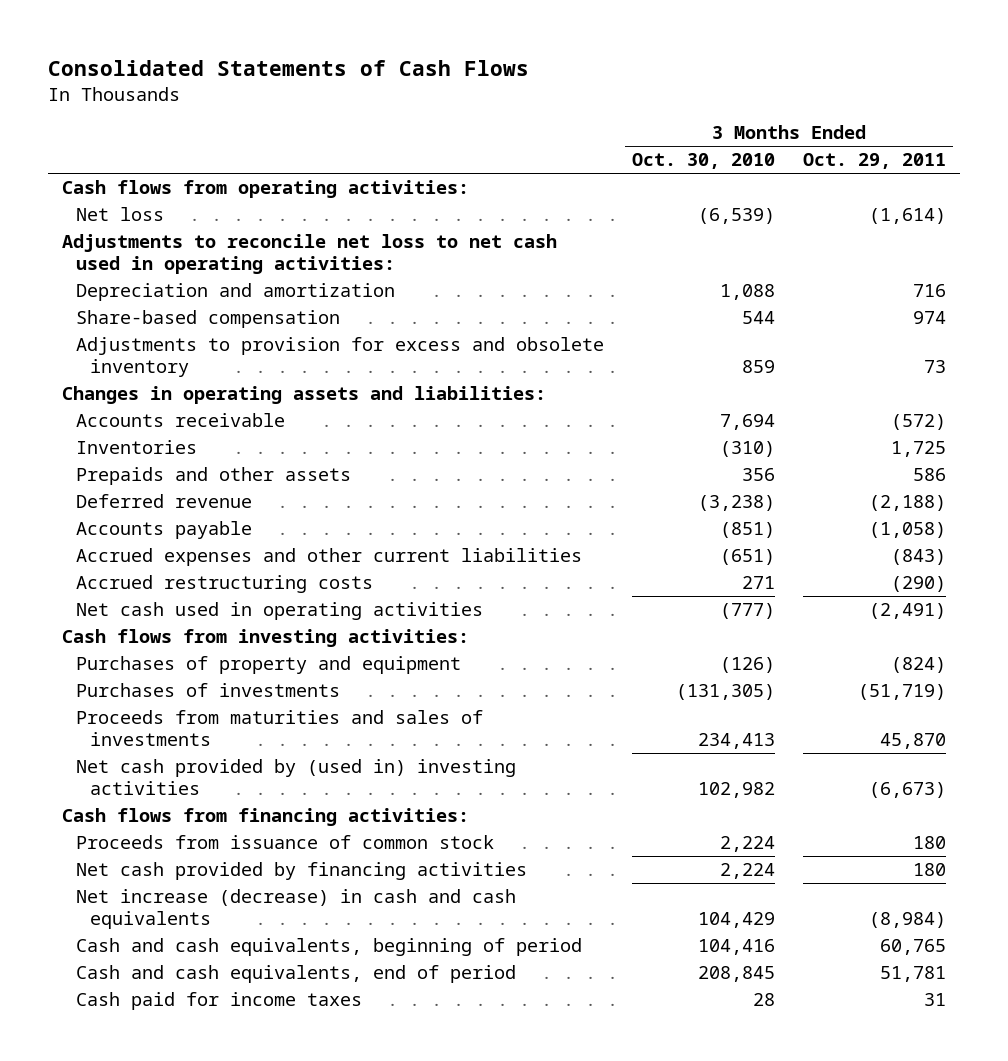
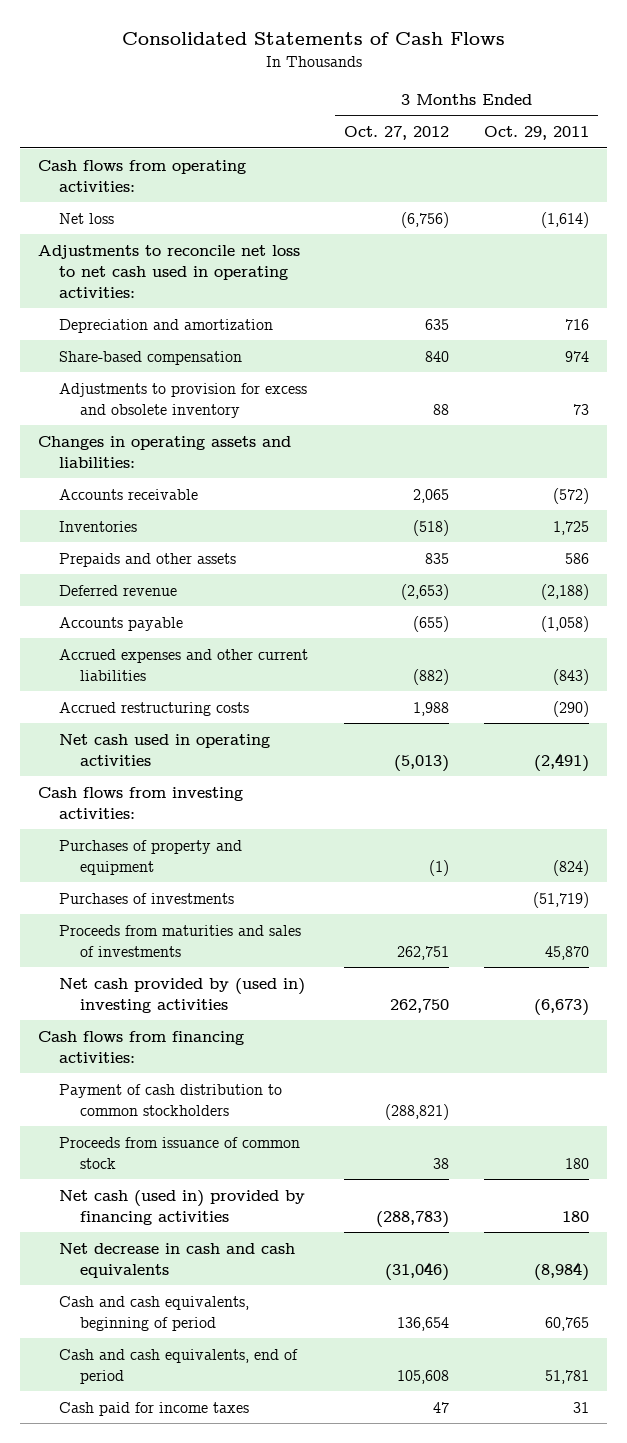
- | 3 Months Ended Oct. 30, 2010 | 3 Months Ended Oct. 29, 2011
+ | 3 Months Ended Oct. 27, 2012 | 3 Months Ended Oct. 29, 2011
+ Payment of cash distribution to common stockholders | (288,821) |
- Net cash provided by financing activities | 2,224 | 180
- Net increase (decrease) in cash and cash equivalents | 104,429 | (8,984)
+ Net cash (used in) provided by financing activities | (288,783) | 180
+ Net decrease in cash and cash equivalents | (31,046) | (8,984)

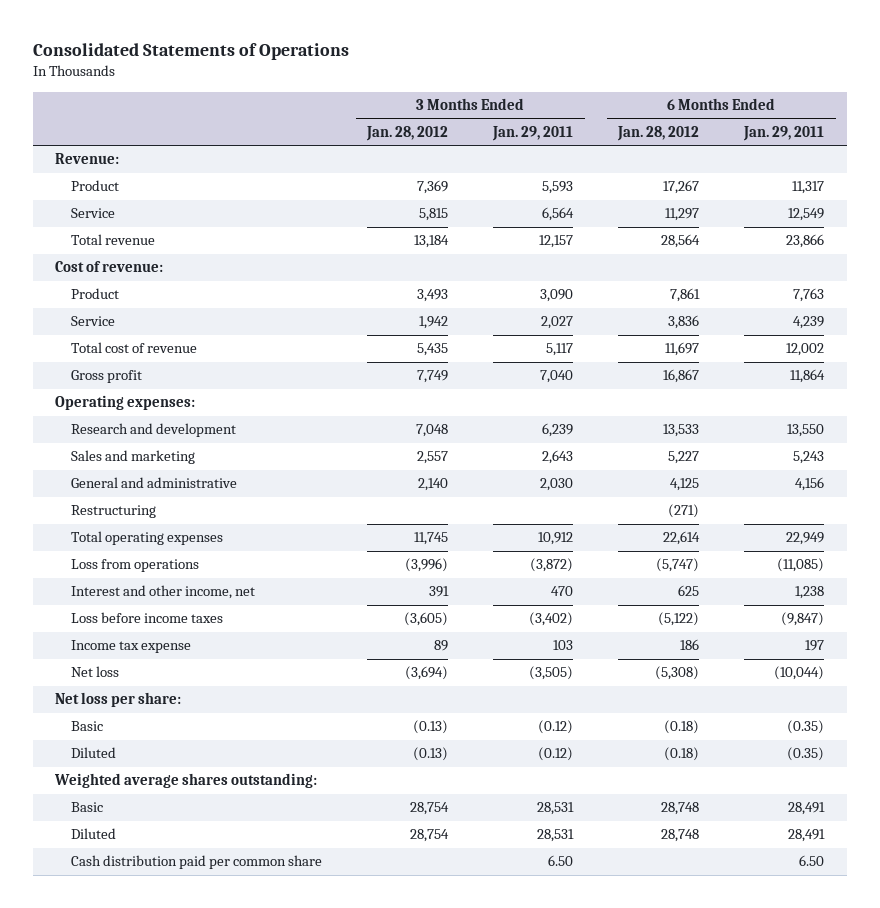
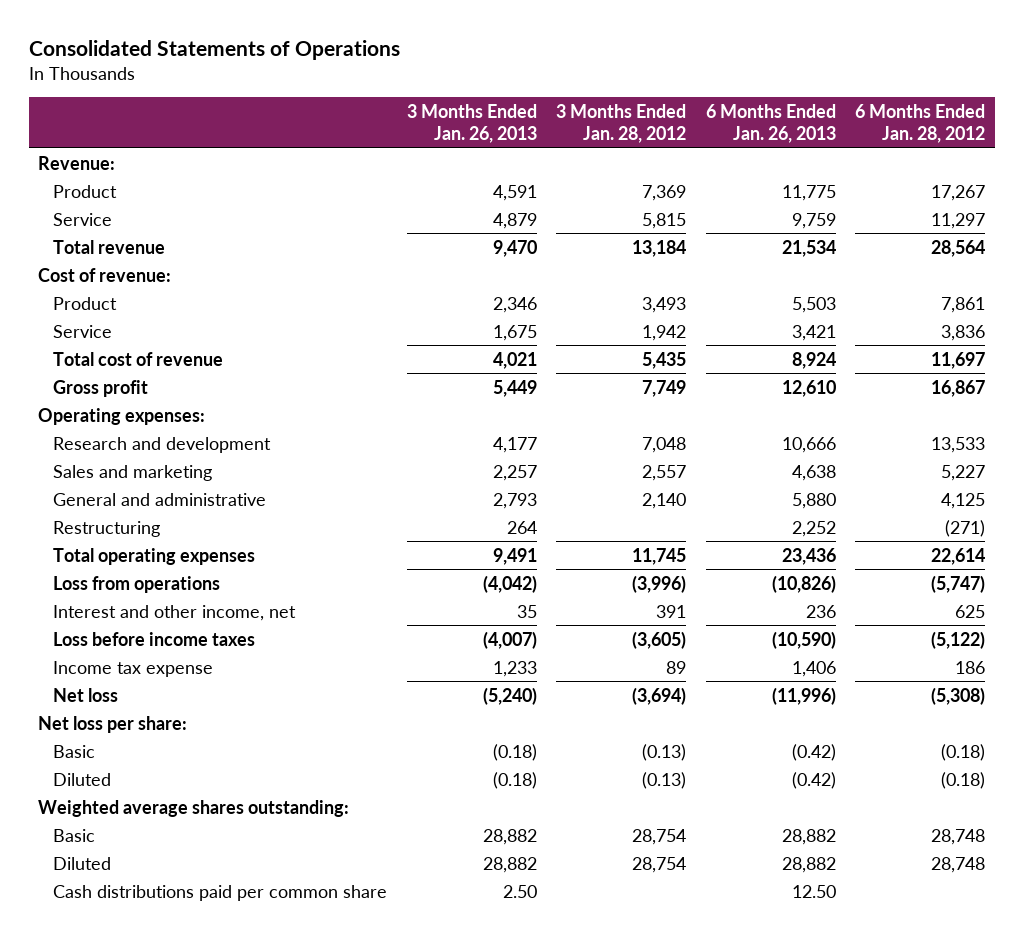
- | 3 Months Ended Jan. 28, 2012 | 3 Months Ended Jan. 29, 2011 | 6 Months Ended Jan. 28, 2012 | 6 Months Ended Jan. 29, 2011
+ | 3 Months Ended Jan. 26, 2013 | 3 Months Ended Jan. 28, 2012 | 6 Months Ended Jan. 26, 2013 | 6 Months Ended Jan. 28, 2012
- Cash distribution paid per common share | | 6.50 | | 6.50
+ Cash distributions paid per common share | 2.50 | | 12.50 |

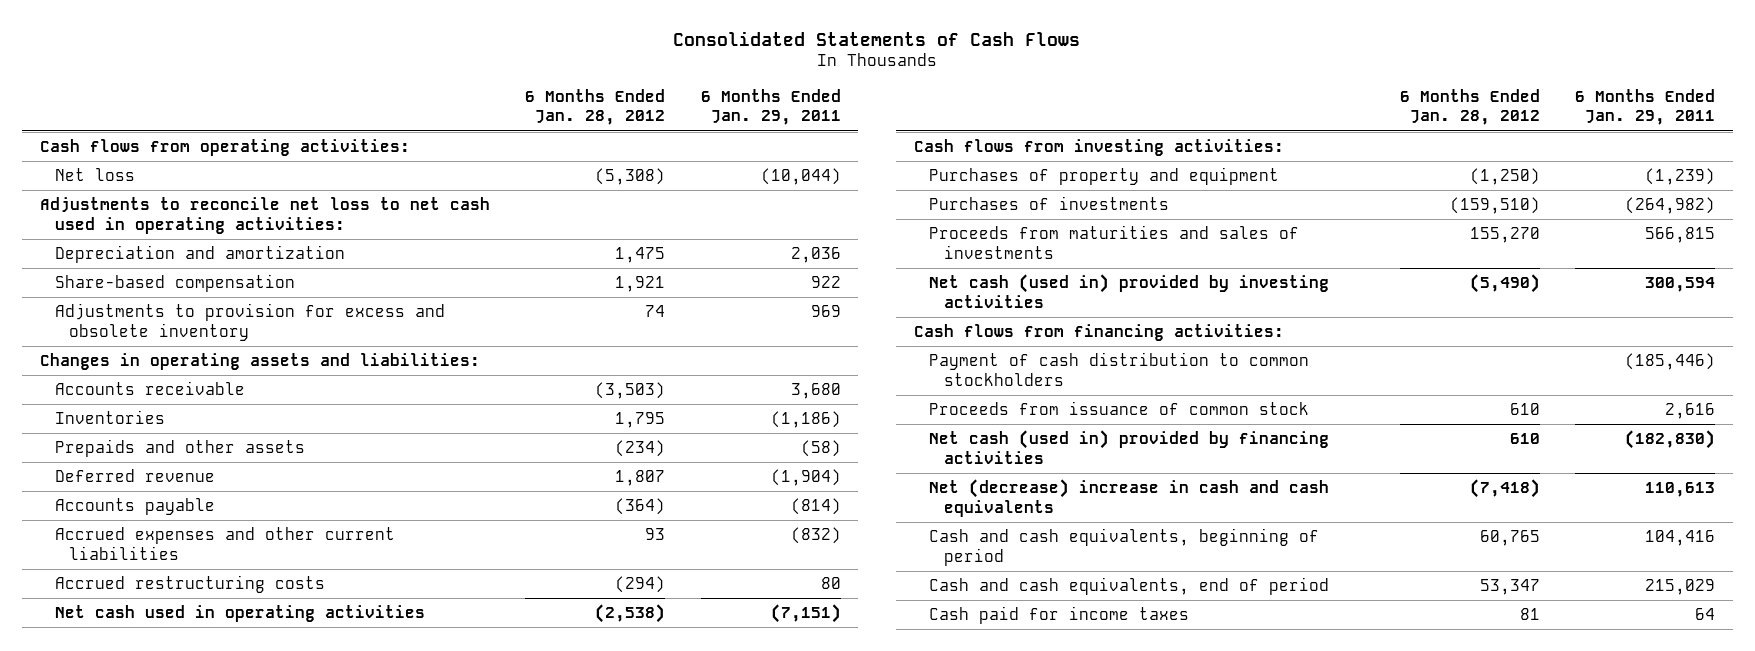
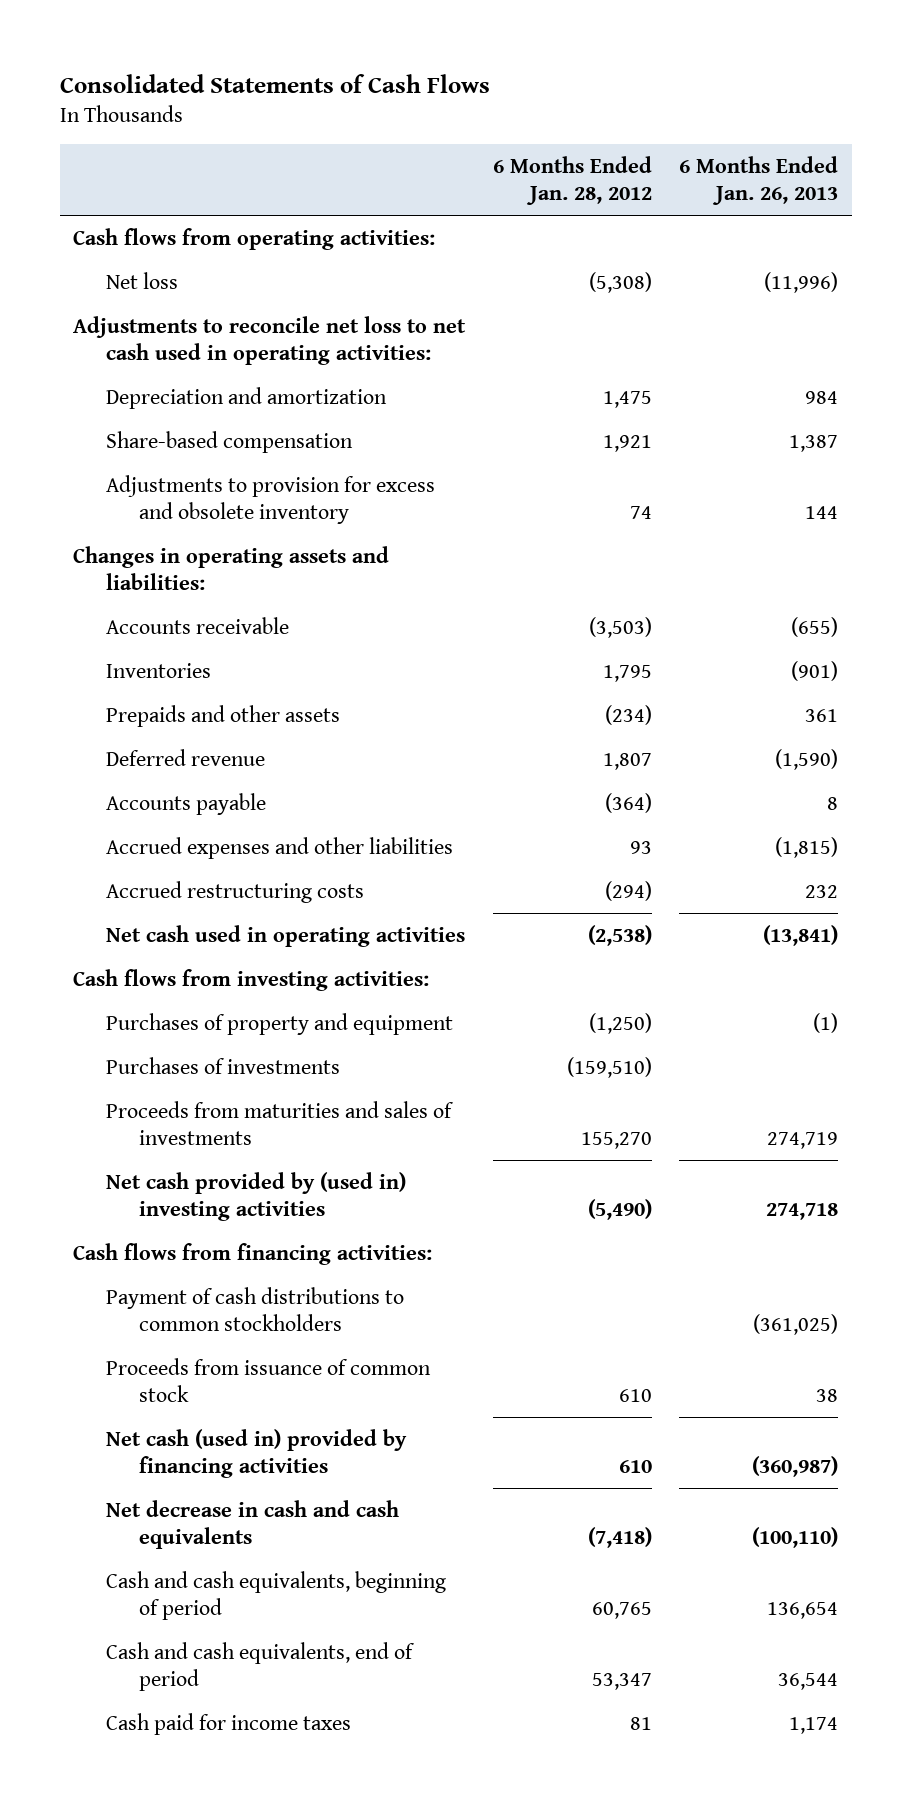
- | 6 Months Ended Jan. 28, 2012 | 6 Months Ended Jan. 29, 2011
+ | 6 Months Ended Jan. 28, 2012 | 6 Months Ended Jan. 26, 2013
- Accrued expenses and other current liabilities | 93 | (832)
+ Accrued expenses and other liabilities | 93 | (1,815)
- Net cash (used in) provided by investing activities | (5,490) | 300,594
+ Net cash provided by (used in) investing activities | (5,490) | 274,718
- Payment of cash distribution to common stockholders | | (185,446)
+ Payment of cash distributions to common stockholders | | (361,025)
- Net (decrease) increase in cash and cash equivalents | (7,418) | 110,613
+ Net decrease in cash and cash equivalents | (7,418) | (100,110)

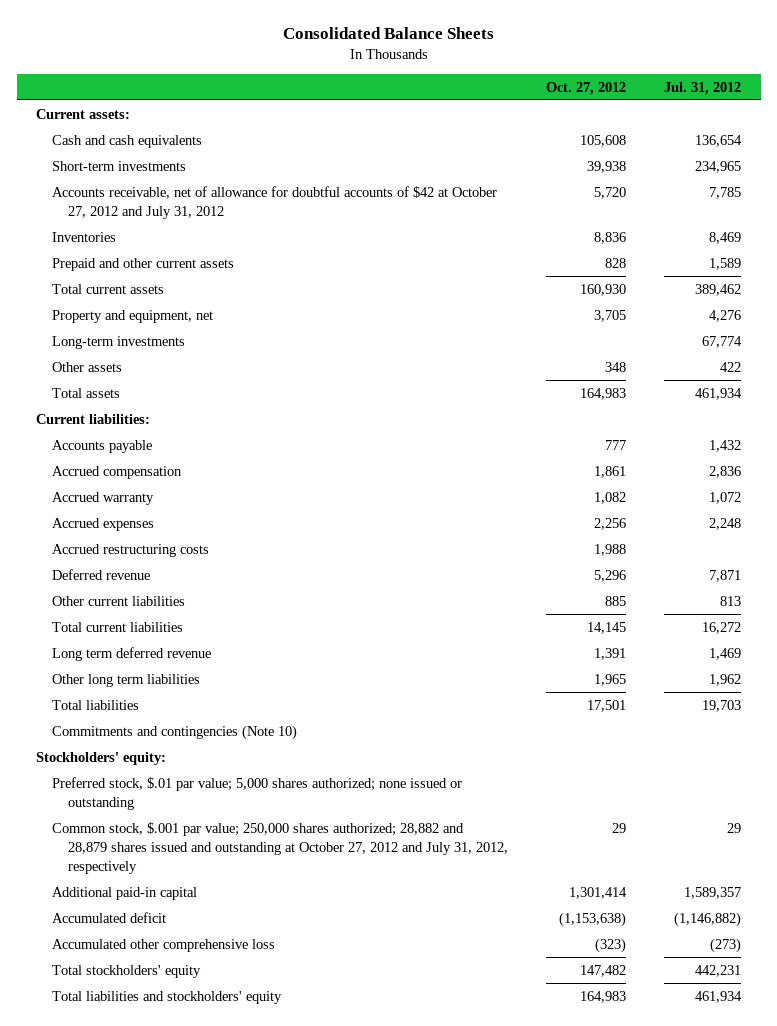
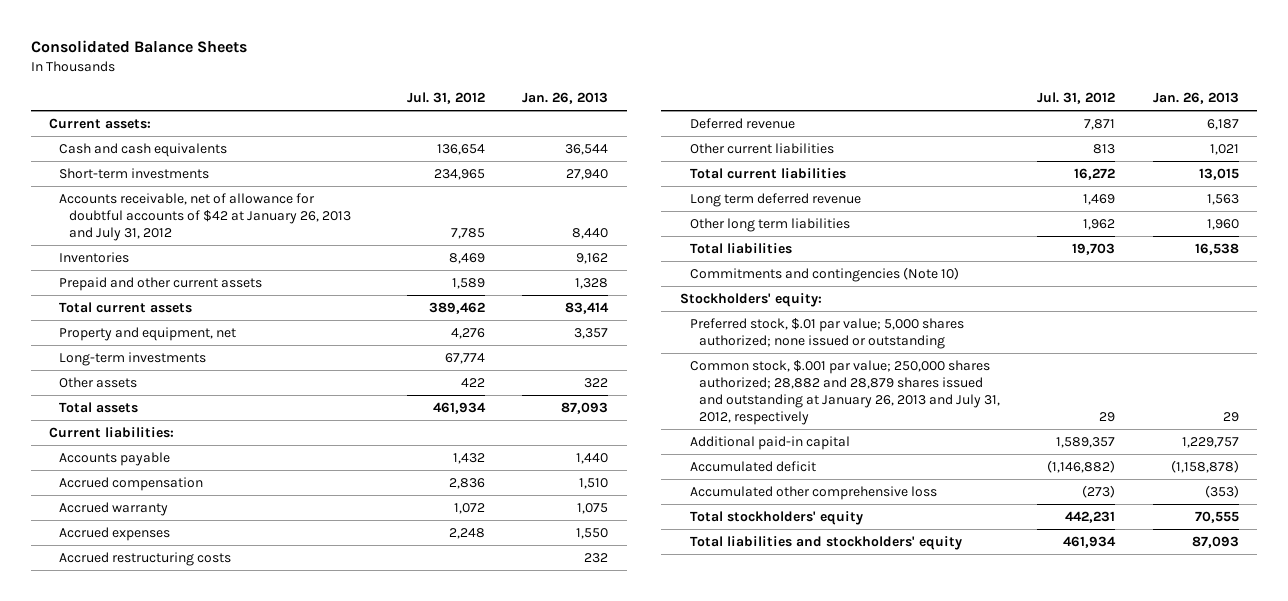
- | Oct. 27, 2012 | Jul. 31, 2012
+ | Jul. 31, 2012 | Jan. 26, 2013
- Accounts receivable, net of allowance for doubtful accounts of $42 at October 27, 2012 and July 31, 2012 | 5,720 | 7,785
+ Accounts receivable, net of allowance for doubtful accounts of $42 at January 26, 2013 and July 31, 2012 | 7,785 | 8,440
- Common stock, $.001 par value; 250,000 shares authorized; 28,882 and 28,879 shares issued and outstanding at October 27, 2012 and July 31, 2012, respectively | 29 | 29
+ Common stock, $.001 par value; 250,000 shares authorized; 28,882 and 28,879 shares issued and outstanding at January 26, 2013 and July 31, 2012, respectively | 29 | 29

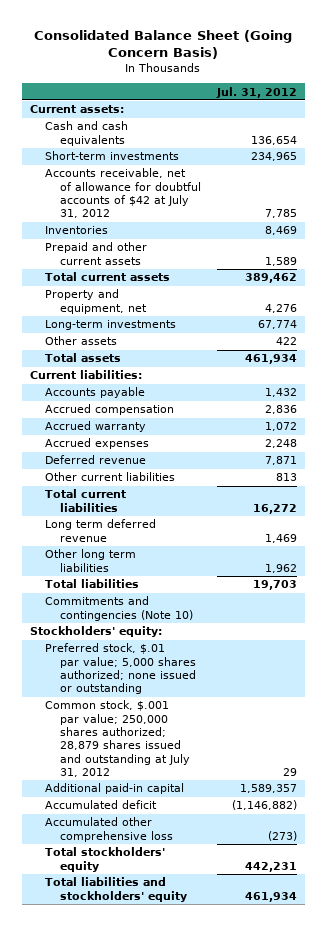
- Consolidated Balance Sheets
+ Consolidated Balance Sheet (Going Concern Basis)
- | Jul. 31, 2012 | Jan. 26, 2013
+ | Jul. 31, 2012
- Accounts receivable, net of allowance for doubtful accounts of $42 at January 26, 2013 and July 31, 2012 | 7,785 | 8,440
+ Accounts receivable, net of allowance for doubtful accounts of $42 at July 31, 2012 | 7,785
- Accrued restructuring costs | | 232
- Common stock, $.001 par value; 250,000 shares authorized; 28,882 and 28,879 shares issued and outstanding at January 26, 2013 and July 31, 2012, respectively | 29 | 29
+ Common stock, $.001 par value; 250,000 shares authorized; 28,879 shares issued and outstanding at July 31, 2012 | 29

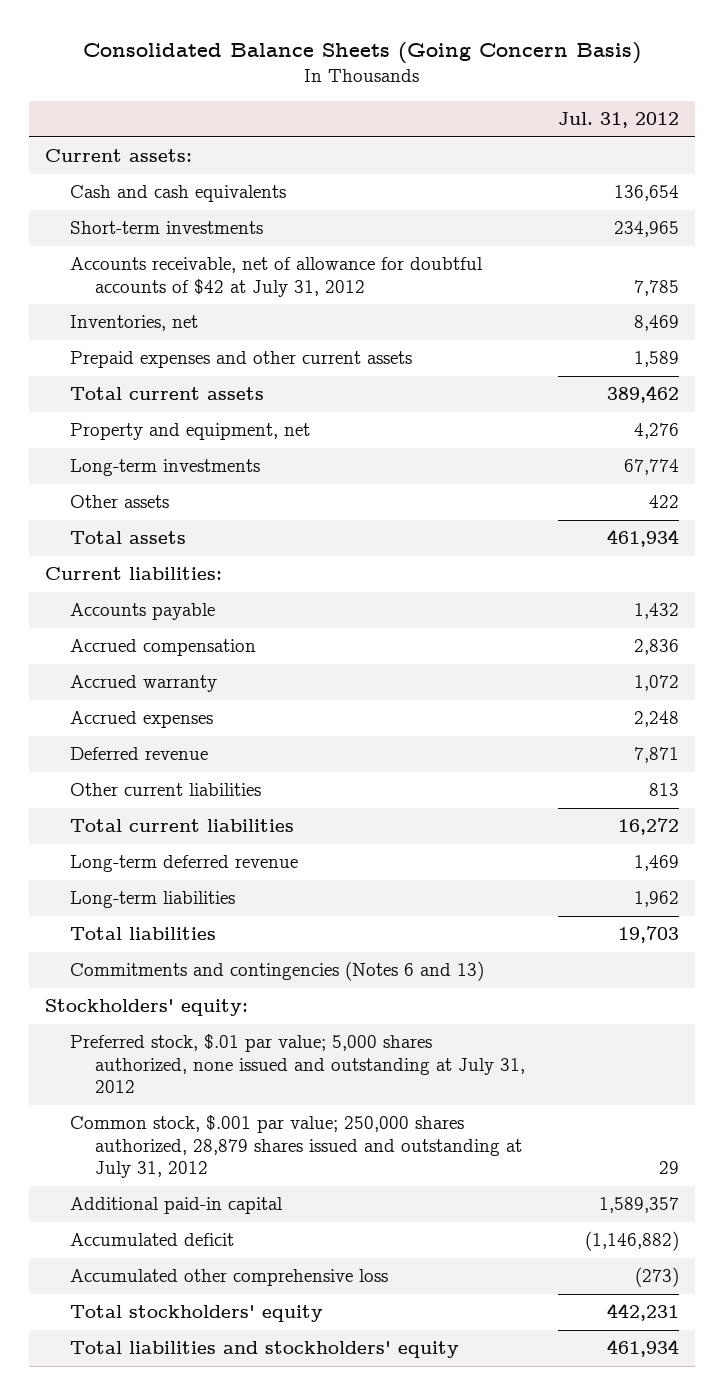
- Consolidated Balance Sheet (Going Concern Basis)
+ Consolidated Balance Sheets (Going Concern Basis)
- Inventories | 8,469
- Prepaid and other current assets | 1,589
+ Inventories, net | 8,469
+ Prepaid expenses and other current assets | 1,589
- Long term deferred revenue | 1,469
- Other long term liabilities | 1,962
+ Long-term deferred revenue | 1,469
+ Long-term liabilities | 1,962
- Commitments and contingencies (Note 10)
+ Commitments and contingencies (Notes 6 and 13)
- Preferred stock, $.01 par value; 5,000 shares authorized; none issued or outstanding
- Common stock, $.001 par value; 250,000 shares authorized; 28,879 shares issued and outstanding at July 31, 2012 | 29
+ Preferred stock, $.01 par value; 5,000 shares authorized, none issued and outstanding at July 31, 2012
+ Common stock, $.001 par value; 250,000 shares authorized, 28,879 shares issued and outstanding at July 31, 2012 | 29

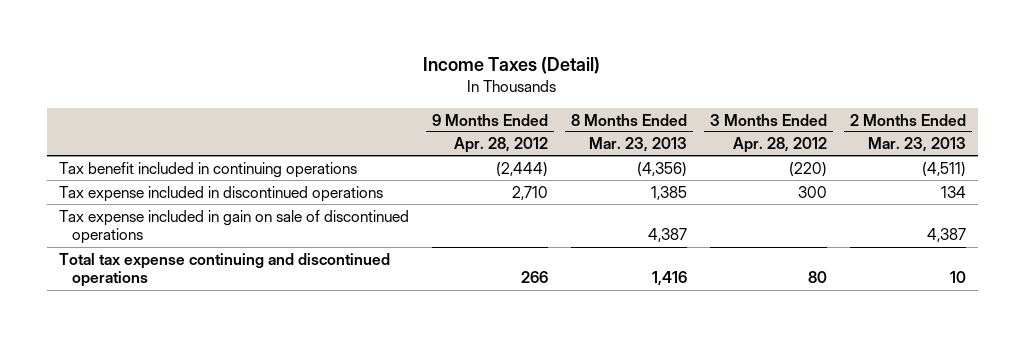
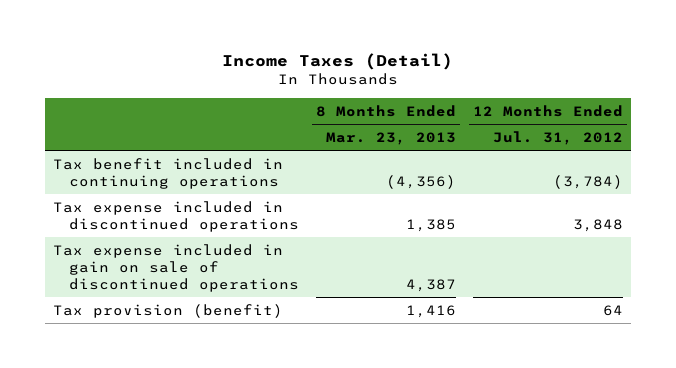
- | 9 Months Ended Apr. 28, 2012 | 8 Months Ended Mar. 23, 2013 | 3 Months Ended Apr. 28, 2012 | 2 Months Ended Mar. 23, 2013
+ | 8 Months Ended Mar. 23, 2013 | 12 Months Ended Jul. 31, 2012
- Total tax expense continuing and discontinued operations | 266 | 1,416 | 80 | 10
+ Tax provision (benefit) | 1,416 | 64

